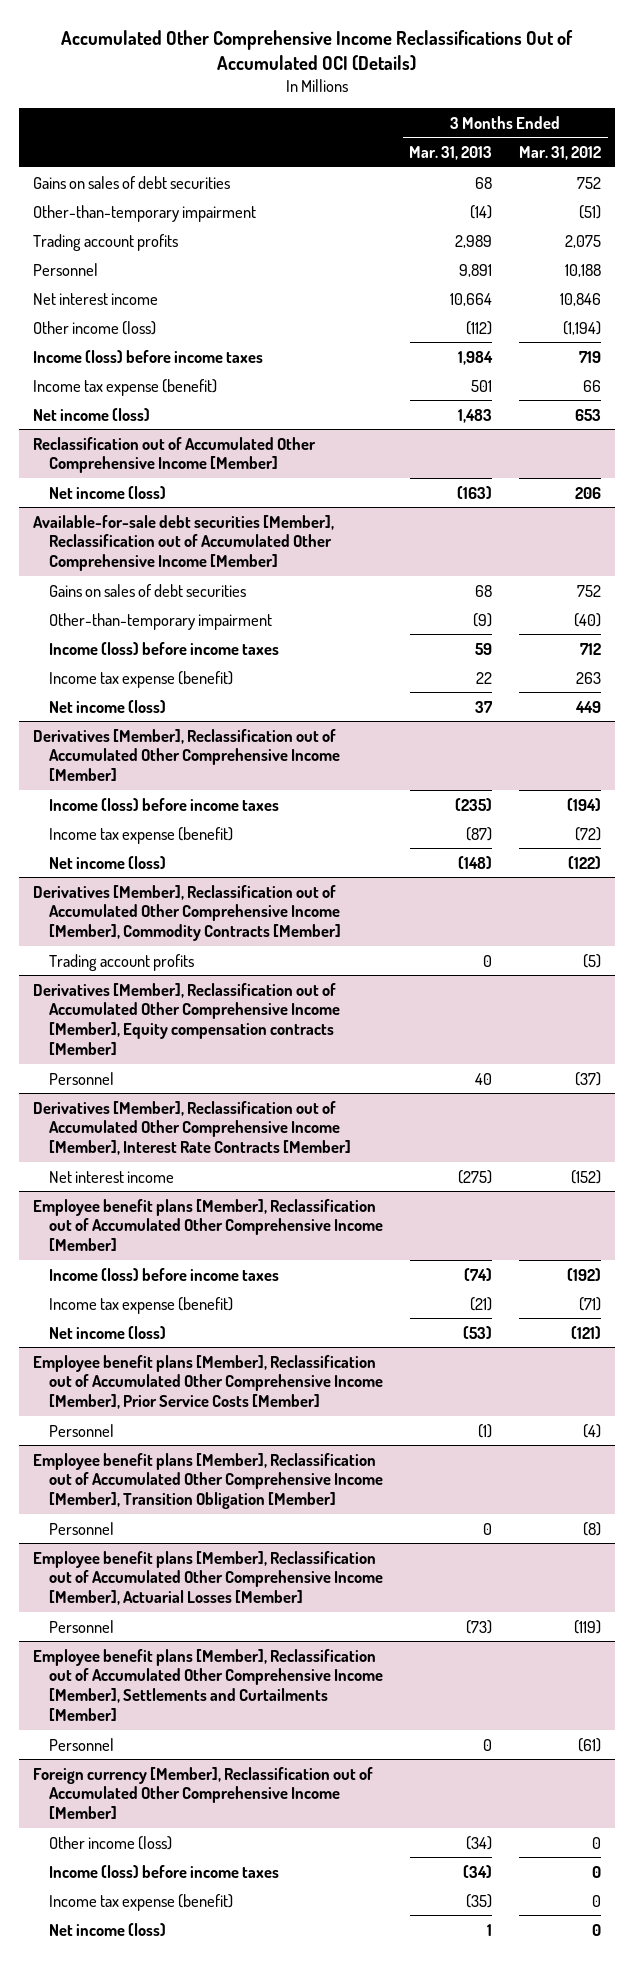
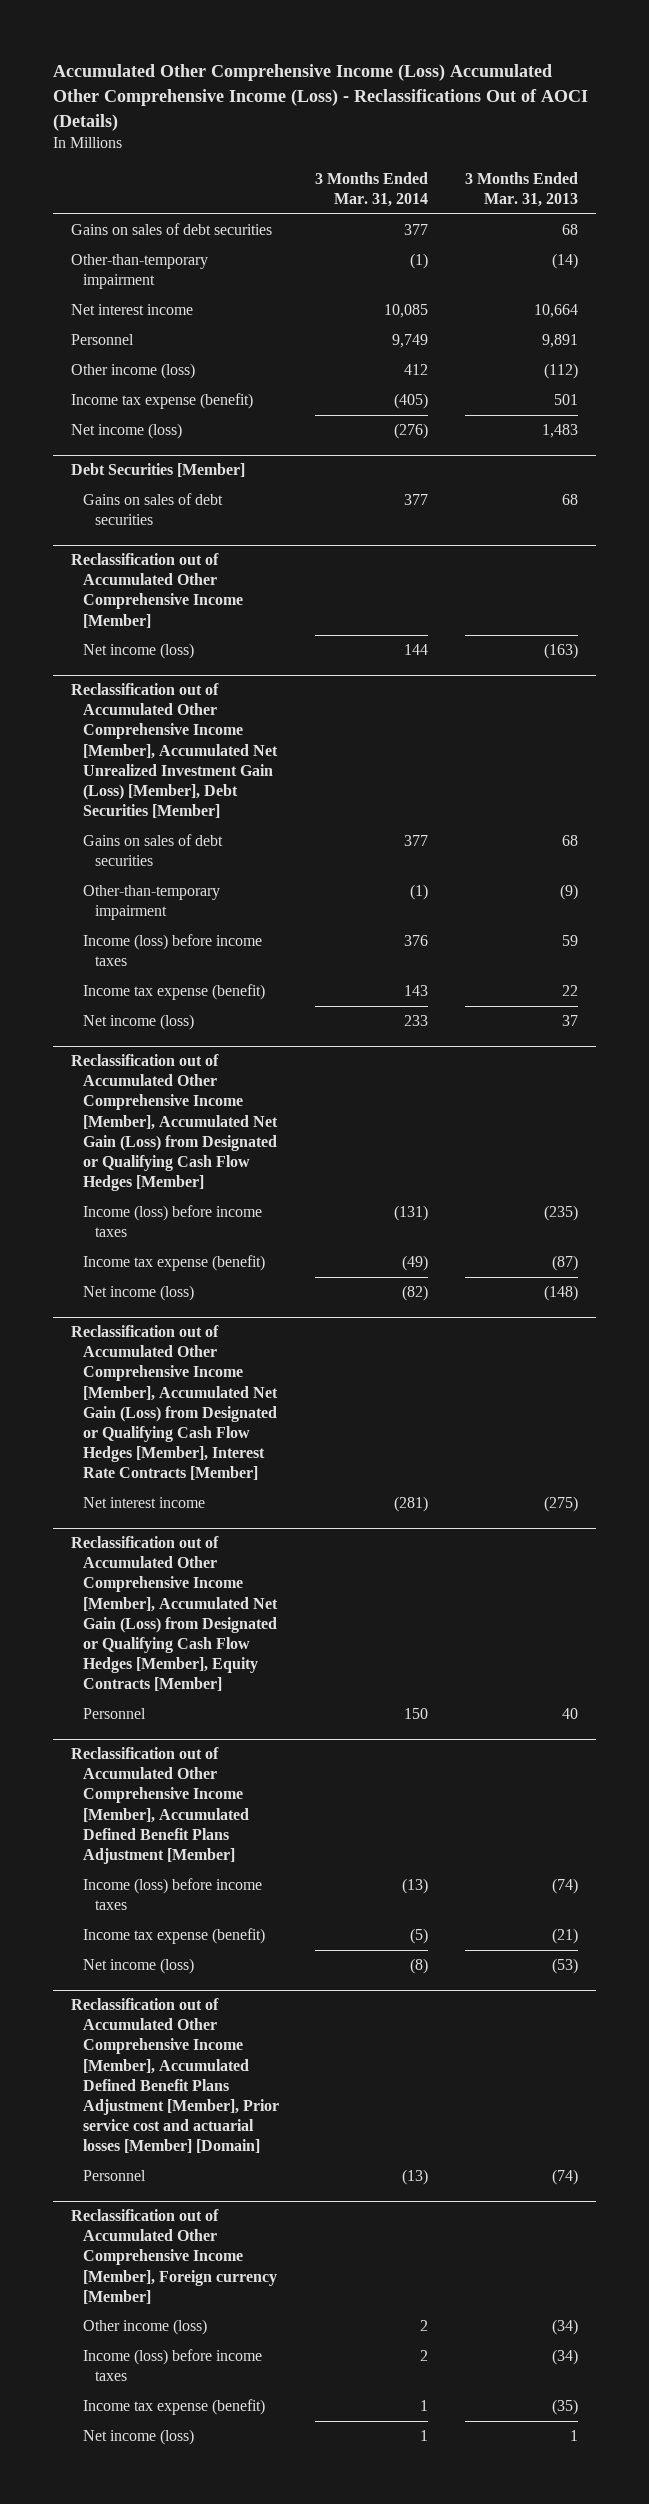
- Accumulated Other Comprehensive Income Reclassifications Out of Accumulated OCI (Details)
+ Accumulated Other Comprehensive Income (Loss) Accumulated Other Comprehensive Income (Loss) - Reclassifications Out of AOCI (Details)
- | 3 Months Ended Mar. 31, 2013 | 3 Months Ended Mar. 31, 2012
+ | 3 Months Ended Mar. 31, 2014 | 3 Months Ended Mar. 31, 2013
- Trading account profits | 2,989 | 2,075
moved down: Personnel | 9,749 | 9,891
- Income (loss) before income taxes | 1,984 | 719
+ Debt Securities [Member]
+ Gains on sales of debt securities | 377 | 68
- Available-for-sale debt securities [Member], Reclassification out of Accumulated Other Comprehensive Income [Member]
+ Reclassification out of Accumulated Other Comprehensive Income [Member], Accumulated Net Unrealized Investment Gain (Loss) [Member], Debt Securities [Member]
- Derivatives [Member], Reclassification out of Accumulated Other Comprehensive Income [Member]
+ Reclassification out of Accumulated Other Comprehensive Income [Member], Accumulated Net Gain (Loss) from Designated or Qualifying Cash Flow Hedges [Member]
- Derivatives [Member], Reclassification out of Accumulated Other Comprehensive Income [Member], Commodity Contracts [Member]
- Trading account profits | 0 | (5)
- Derivatives [Member], Reclassification out of Accumulated Other Comprehensive Income [Member], Equity compensation contracts [Member]
- Personnel | 40 | (37)
- Derivatives [Member], Reclassification out of Accumulated Other Comprehensive Income [Member], Interest Rate Contracts [Member]
+ Reclassification out of Accumulated Other Comprehensive Income [Member], Accumulated Net Gain (Loss) from Designated or Qualifying Cash Flow Hedges [Member], Interest Rate Contracts [Member]
- Employee benefit plans [Member], Reclassification out of Accumulated Other Comprehensive Income [Member]
+ Reclassification out of Accumulated Other Comprehensive Income [Member], Accumulated Net Gain (Loss) from Designated or Qualifying Cash Flow Hedges [Member], Equity Contracts [Member]
+ Personnel | 150 | 40
+ Reclassification out of Accumulated Other Comprehensive Income [Member], Accumulated Defined Benefit Plans Adjustment [Member]
- Employee benefit plans [Member], Reclassification out of Accumulated Other Comprehensive Income [Member], Prior Service Costs [Member]
- Personnel | (1) | (4)
- Employee benefit plans [Member], Reclassification out of Accumulated Other Comprehensive Income [Member], Transition Obligation [Member]
- Personnel | 0 | (8)
- Employee benefit plans [Member], Reclassification out of Accumulated Other Comprehensive Income [Member], Actuarial Losses [Member]
- Personnel | (73) | (119)
- Employee benefit plans [Member], Reclassification out of Accumulated Other Comprehensive Income [Member], Settlements and Curtailments [Member]
- Personnel | 0 | (61)
- Foreign currency [Member], Reclassification out of Accumulated Other Comprehensive Income [Member]
+ Reclassification out of Accumulated Other Comprehensive Income [Member], Accumulated Defined Benefit Plans Adjustment [Member], Prior service cost and actuarial losses [Member] [Domain]
+ Personnel | (13) | (74)
+ Reclassification out of Accumulated Other Comprehensive Income [Member], Foreign currency [Member]

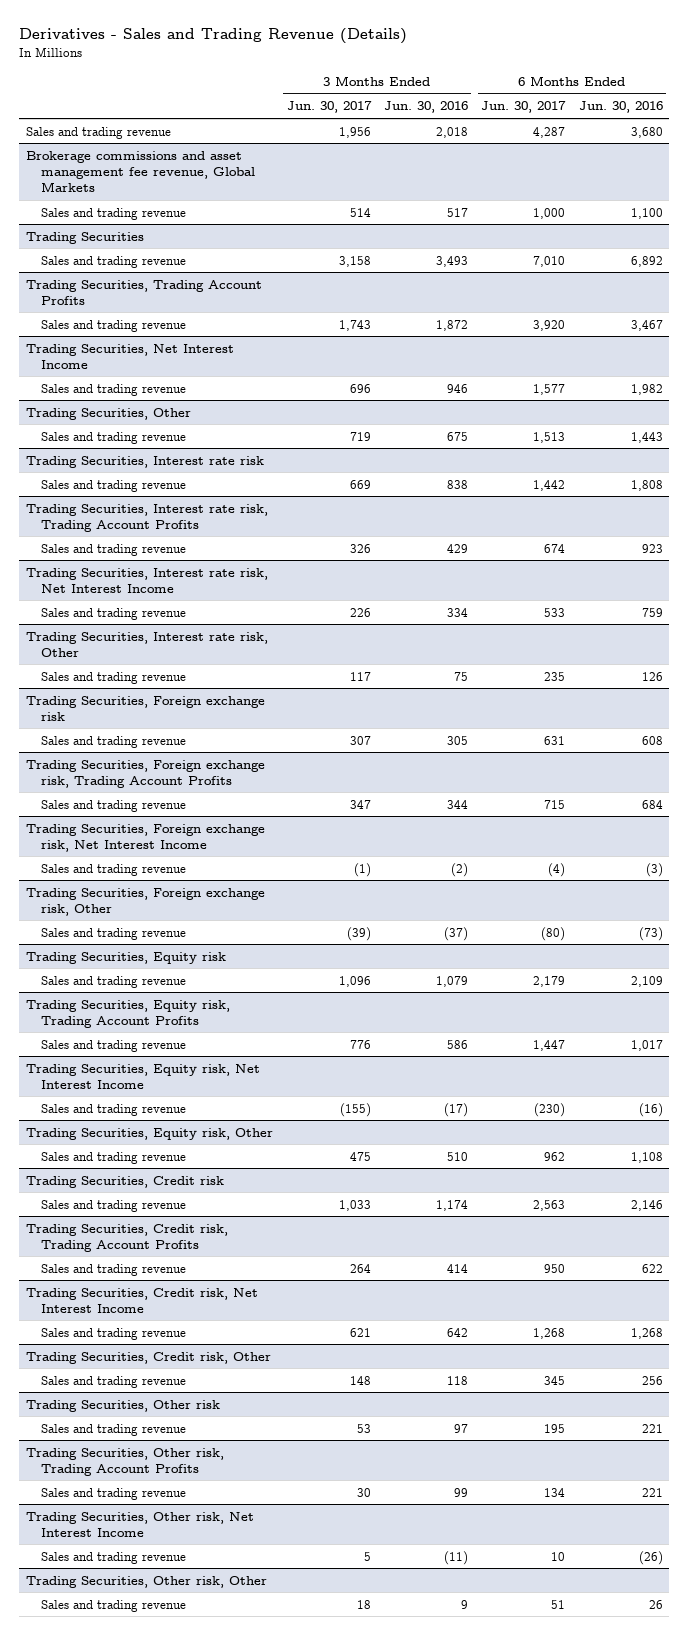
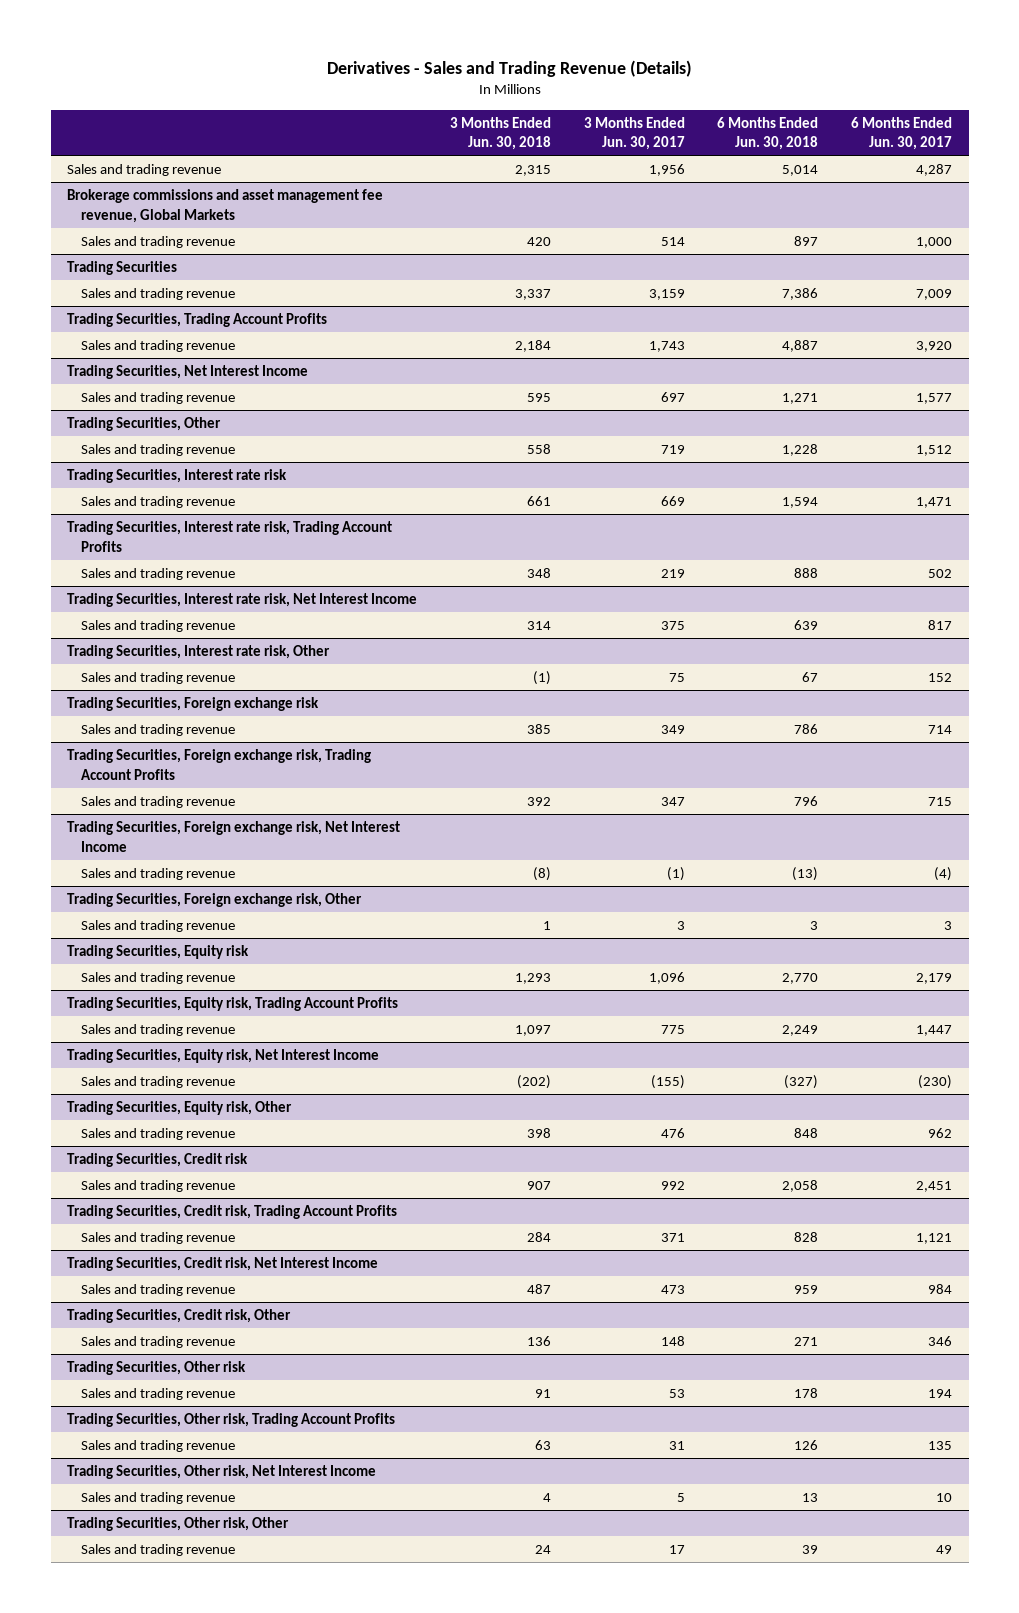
- | 3 Months Ended Jun. 30, 2017 | 3 Months Ended Jun. 30, 2016 | 6 Months Ended Jun. 30, 2017 | 6 Months Ended Jun. 30, 2016
+ | 3 Months Ended Jun. 30, 2018 | 3 Months Ended Jun. 30, 2017 | 6 Months Ended Jun. 30, 2018 | 6 Months Ended Jun. 30, 2017
@ Trading Securities
- Sales and trading revenue | 3,158 | 3,493 | 7,010 | 6,892
+ Sales and trading revenue | 3,337 | 3,159 | 7,386 | 7,009
@ Trading Securities, Net Interest Income
- Sales and trading revenue | 696 | 946 | 1,577 | 1,982
+ Sales and trading revenue | 595 | 697 | 1,271 | 1,577
@ Trading Securities, Other
- Sales and trading revenue | 719 | 675 | 1,513 | 1,443
+ Sales and trading revenue | 558 | 719 | 1,228 | 1,512
@ Trading Securities, Interest rate risk
- Sales and trading revenue | 669 | 838 | 1,442 | 1,808
+ Sales and trading revenue | 661 | 669 | 1,594 | 1,471
@ Trading Securities, Interest rate risk, Trading Account Profits
- Sales and trading revenue | 326 | 429 | 674 | 923
+ Sales and trading revenue | 348 | 219 | 888 | 502
@ Trading Securities, Interest rate risk, Net Interest Income
- Sales and trading revenue | 226 | 334 | 533 | 759
+ Sales and trading revenue | 314 | 375 | 639 | 817
@ Trading Securities, Interest rate risk, Other
- Sales and trading revenue | 117 | 75 | 235 | 126
+ Sales and trading revenue | (1) | 75 | 67 | 152
@ Trading Securities, Foreign exchange risk
- Sales and trading revenue | 307 | 305 | 631 | 608
+ Sales and trading revenue | 385 | 349 | 786 | 714
@ Trading Securities, Foreign exchange risk, Other
- Sales and trading revenue | (39) | (37) | (80) | (73)
+ Sales and trading revenue | 1 | 3 | 3 | 3
@ Trading Securities, Equity risk, Trading Account Profits
- Sales and trading revenue | 776 | 586 | 1,447 | 1,017
+ Sales and trading revenue | 1,097 | 775 | 2,249 | 1,447
@ Trading Securities, Equity risk, Other
- Sales and trading revenue | 475 | 510 | 962 | 1,108
+ Sales and trading revenue | 398 | 476 | 848 | 962
@ Trading Securities, Credit risk
- Sales and trading revenue | 1,033 | 1,174 | 2,563 | 2,146
+ Sales and trading revenue | 907 | 992 | 2,058 | 2,451
@ Trading Securities, Credit risk, Trading Account Profits
- Sales and trading revenue | 264 | 414 | 950 | 622
+ Sales and trading revenue | 284 | 371 | 828 | 1,121
@ Trading Securities, Credit risk, Net Interest Income
- Sales and trading revenue | 621 | 642 | 1,268 | 1,268
+ Sales and trading revenue | 487 | 473 | 959 | 984
@ Trading Securities, Credit risk, Other
- Sales and trading revenue | 148 | 118 | 345 | 256
+ Sales and trading revenue | 136 | 148 | 271 | 346
@ Trading Securities, Other risk
- Sales and trading revenue | 53 | 97 | 195 | 221
+ Sales and trading revenue | 91 | 53 | 178 | 194
@ Trading Securities, Other risk, Trading Account Profits
- Sales and trading revenue | 30 | 99 | 134 | 221
+ Sales and trading revenue | 63 | 31 | 126 | 135
@ Trading Securities, Other risk, Other
- Sales and trading revenue | 18 | 9 | 51 | 26
+ Sales and trading revenue | 24 | 17 | 39 | 49

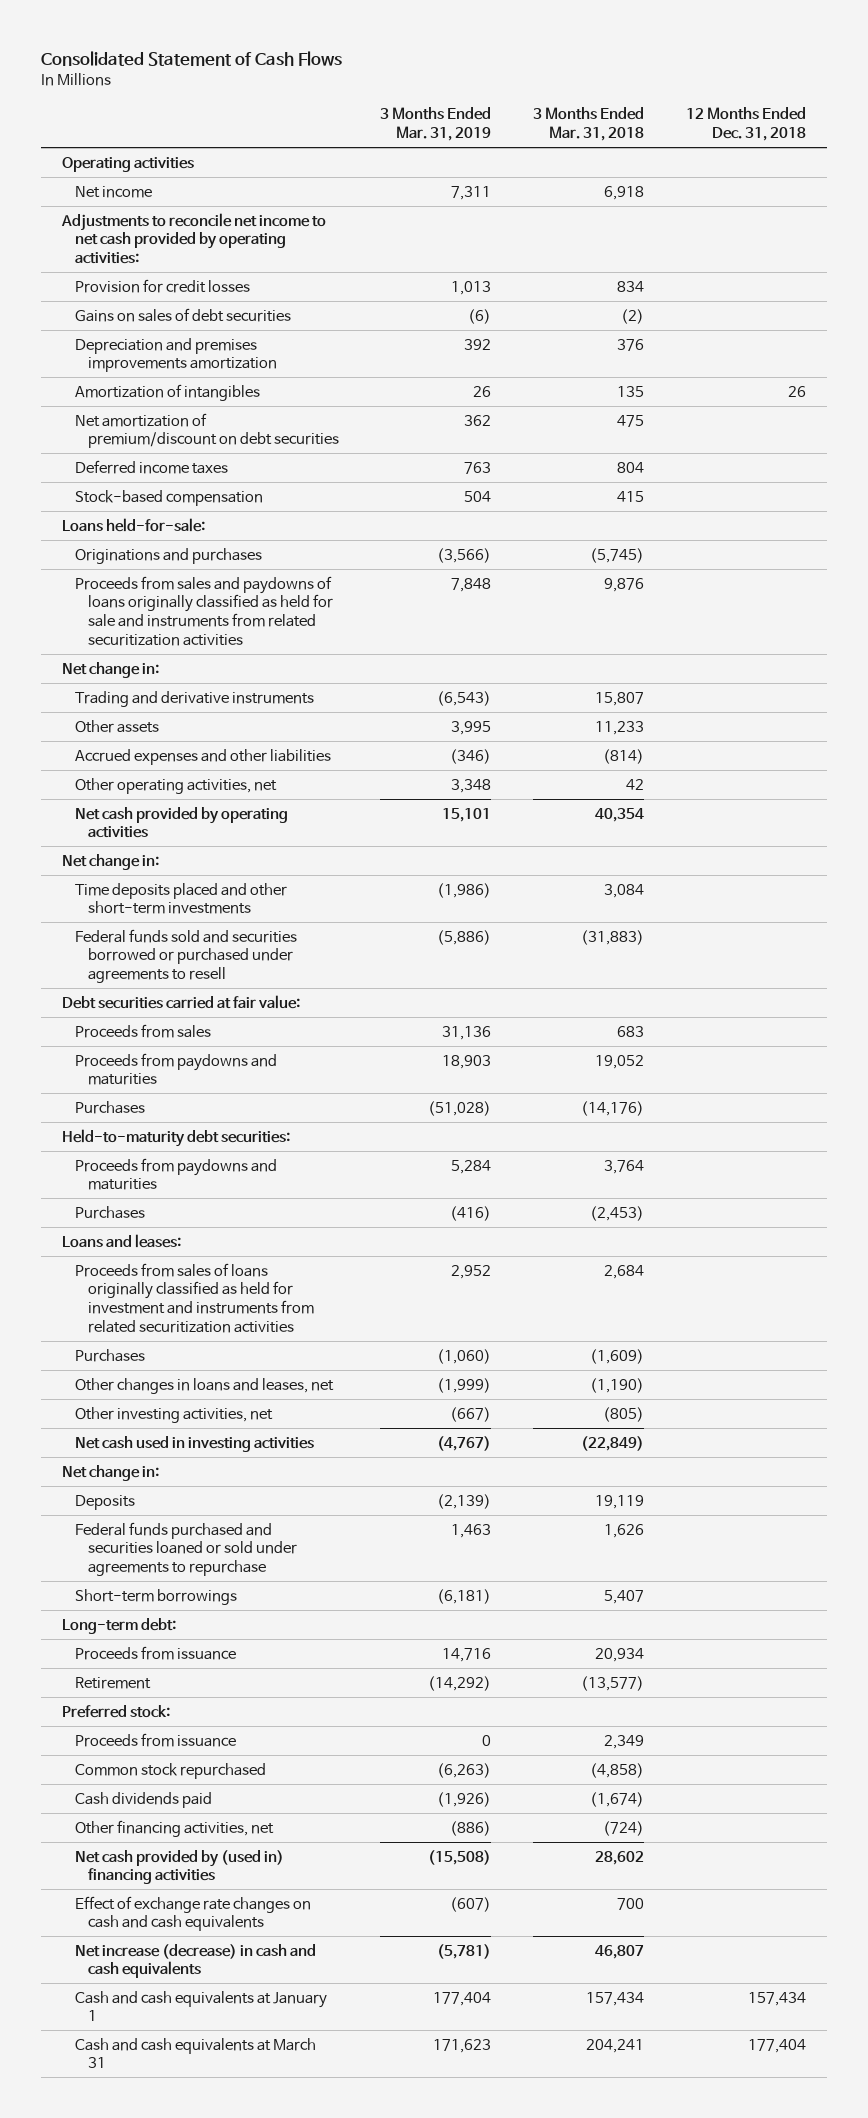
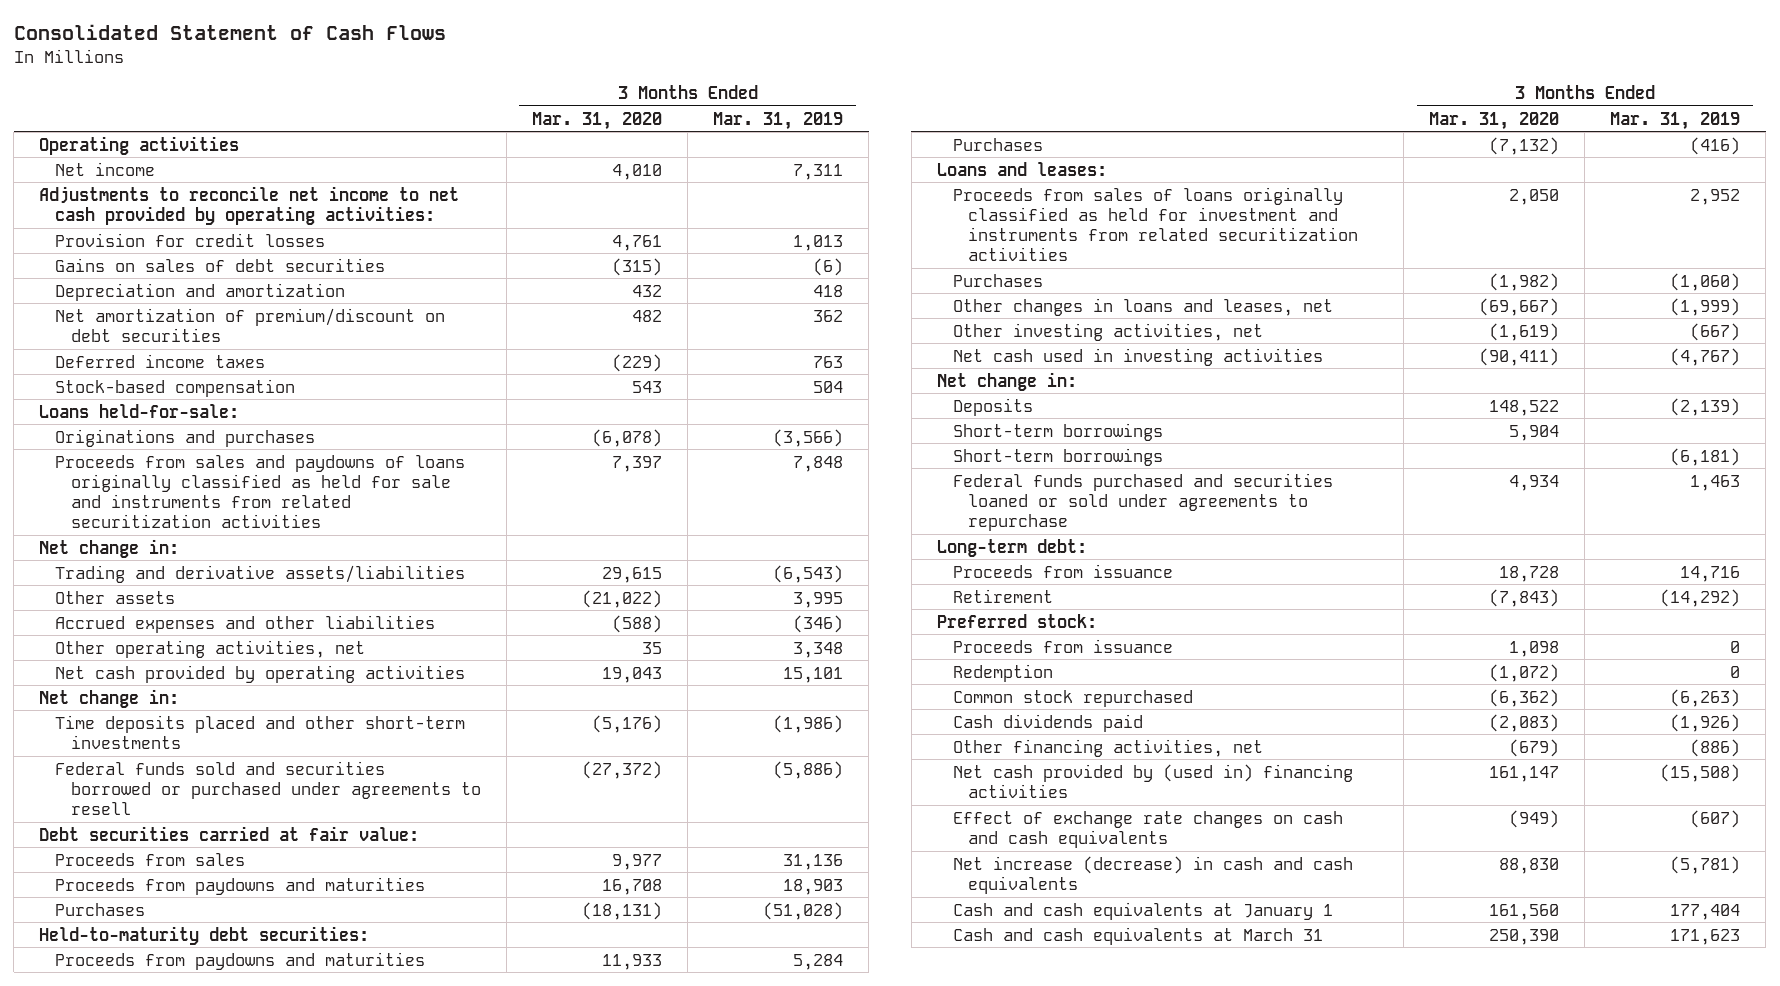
- | 3 Months Ended Mar. 31, 2019 | 3 Months Ended Mar. 31, 2018 | 12 Months Ended Dec. 31, 2018
+ | 3 Months Ended Mar. 31, 2020 | 3 Months Ended Mar. 31, 2019
- Depreciation and premises improvements amortization | 392 | 376 |
- Amortization of intangibles | 26 | 135 | 26
+ Depreciation and amortization | 432 | 418
- Trading and derivative instruments | (6,543) | 15,807 |
+ Trading and derivative assets/liabilities | 29,615 | (6,543)
+ Short-term borrowings | 5,904 |
moved down: Federal funds purchased and securities loaned or sold under agreements to repurchase | 4,934 | 1,463
+ Redemption | (1,072) | 0

